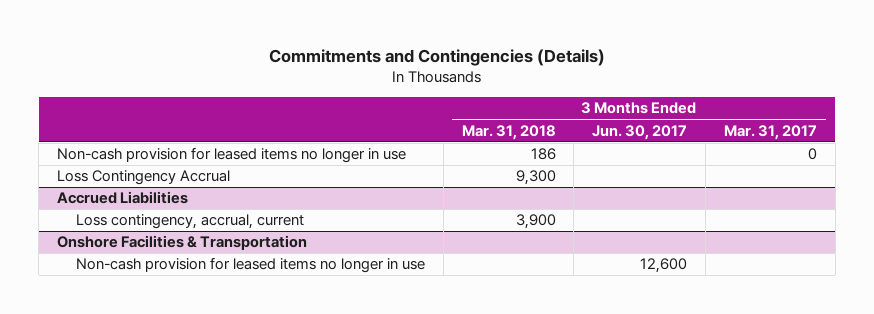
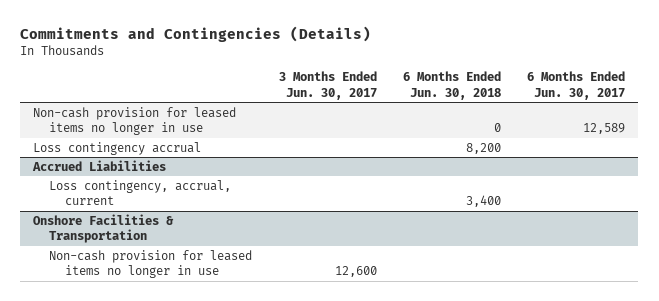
- | 3 Months Ended Mar. 31, 2018 | 3 Months Ended Jun. 30, 2017 | 3 Months Ended Mar. 31, 2017
+ | 3 Months Ended Jun. 30, 2017 | 6 Months Ended Jun. 30, 2018 | 6 Months Ended Jun. 30, 2017
- Loss Contingency Accrual | 9,300 | |
+ Loss contingency accrual | | 8,200 |

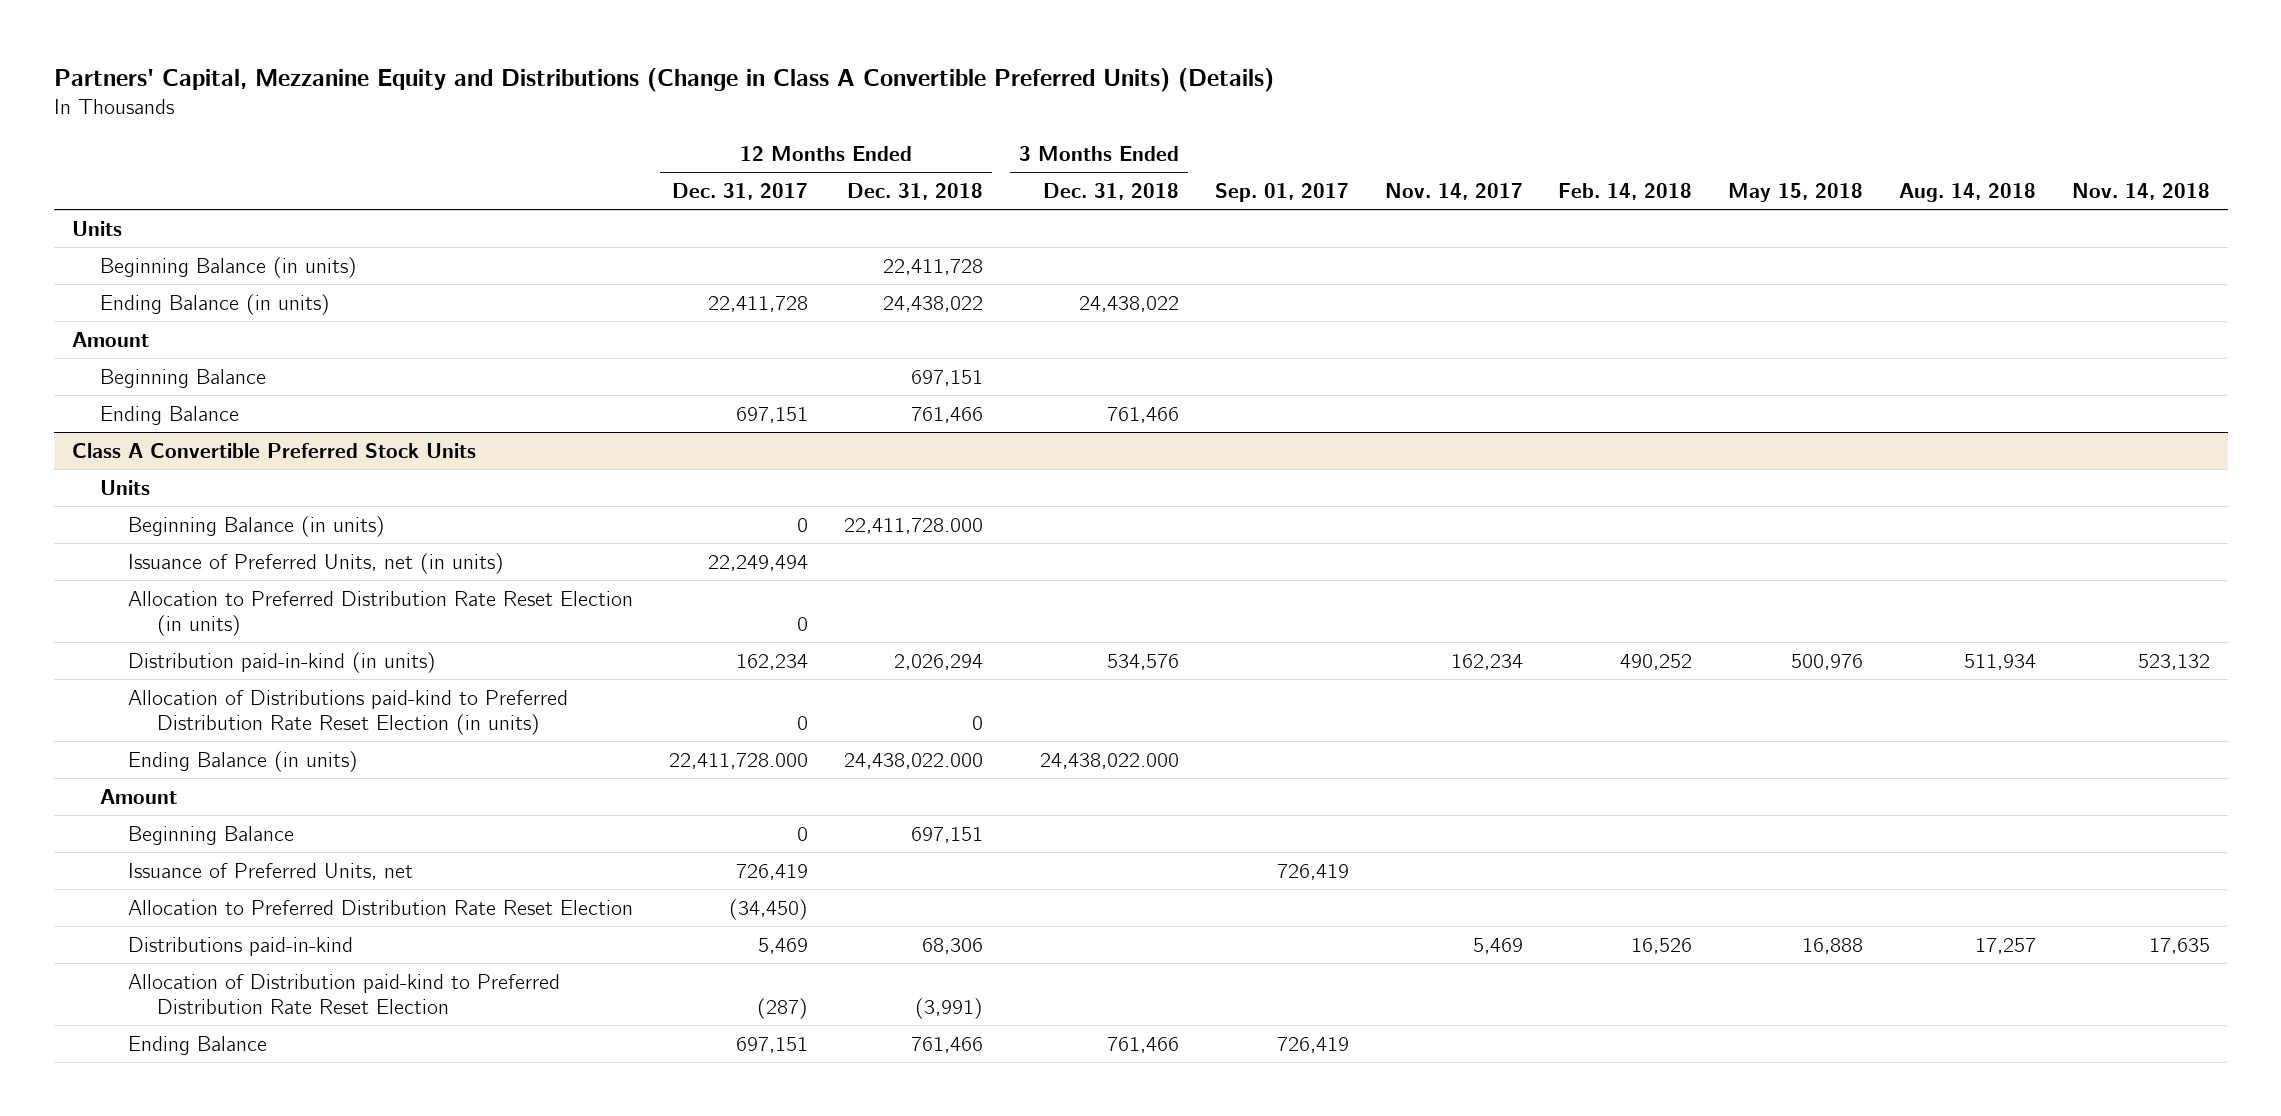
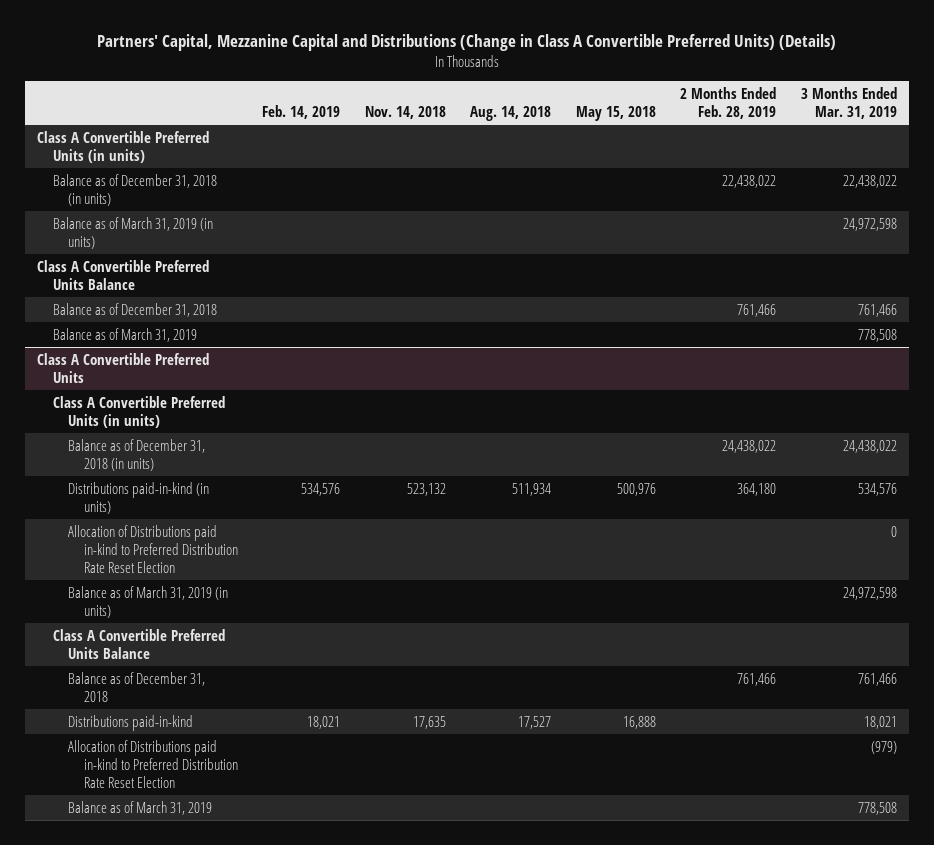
- Partners' Capital, Mezzanine Equity and Distributions (Change in Class A Convertible Preferred Units) (Details)
+ Partners' Capital, Mezzanine Capital and Distributions (Change in Class A Convertible Preferred Units) (Details)
- | 12 Months Ended Dec. 31, 2017 | 12 Months Ended Dec. 31, 2018 | 3 Months Ended Dec. 31, 2018 | Sep. 01, 2017 | Nov. 14, 2017 | Feb. 14, 2018 | May 15, 2018 | Aug. 14, 2018 | Nov. 14, 2018
+ | Feb. 14, 2019 | Nov. 14, 2018 | Aug. 14, 2018 | May 15, 2018 | 2 Months Ended Feb. 28, 2019 | 3 Months Ended Mar. 31, 2019
- Units
- Beginning Balance (in units) | | 22,411,728 | | | | | | |
- Ending Balance (in units) | 22,411,728 | 24,438,022 | 24,438,022 | | | | | |
- Amount
- Beginning Balance | | 697,151 | | | | | | |
- Ending Balance | 697,151 | 761,466 | 761,466 | | | | | |
- Class A Convertible Preferred Stock Units
- Units
- Beginning Balance (in units) | 0 | 22,411,728.000 | | | | | | |
- Issuance of Preferred Units, net (in units) | 22,249,494 | | | | | | | |
- Allocation to Preferred Distribution Rate Reset Election (in units) | 0 | | | | | | | |
- Distribution paid-in-kind (in units) | 162,234 | 2,026,294 | 534,576 | | 162,234 | 490,252 | 500,976 | 511,934 | 523,132
- Allocation of Distributions paid-kind to Preferred Distribution Rate Reset Election (in units) | 0 | 0 | | | | | | |
- Ending Balance (in units) | 22,411,728.000 | 24,438,022.000 | 24,438,022.000 | | | | | |
- Amount
- Beginning Balance | 0 | 697,151 | | | | | | |
- Issuance of Preferred Units, net | 726,419 | | | 726,419 | | | | |
- Allocation to Preferred Distribution Rate Reset Election | (34,450) | | | | | | | |
- Distributions paid-in-kind | 5,469 | 68,306 | | | 5,469 | 16,526 | 16,888 | 17,257 | 17,635
- Allocation of Distribution paid-kind to Preferred Distribution Rate Reset Election | (287) | (3,991) | | | | | | |
- Ending Balance | 697,151 | 761,466 | 761,466 | 726,419 | | | | |
+ Class A Convertible Preferred Units (in units)
+ Balance as of December 31, 2018 (in units) | | | | | 22,438,022 | 22,438,022
+ Balance as of March 31, 2019 (in units) | | | | | | 24,972,598
+ Class A Convertible Preferred Units Balance
+ Balance as of December 31, 2018 | | | | | 761,466 | 761,466
+ Balance as of March 31, 2019 | | | | | | 778,508
+ Class A Convertible Preferred Units
+ Class A Convertible Preferred Units (in units)
+ Balance as of December 31, 2018 (in units) | | | | | 24,438,022 | 24,438,022
+ Distributions paid-in-kind (in units) | 534,576 | 523,132 | 511,934 | 500,976 | 364,180 | 534,576
+ Allocation of Distributions paid in-kind to Preferred Distribution Rate Reset Election | | | | | | 0
+ Balance as of March 31, 2019 (in units) | | | | | | 24,972,598
+ Class A Convertible Preferred Units Balance
+ Balance as of December 31, 2018 | | | | | 761,466 | 761,466
+ Distributions paid-in-kind | 18,021 | 17,635 | 17,527 | 16,888 | | 18,021
+ Allocation of Distributions paid in-kind to Preferred Distribution Rate Reset Election | | | | | | (979)
+ Balance as of March 31, 2019 | | | | | | 778,508

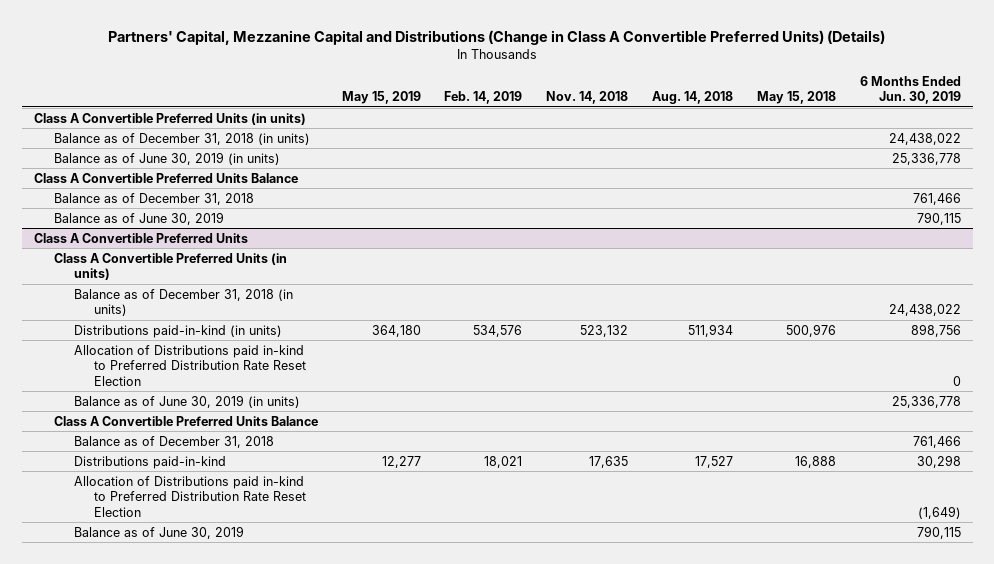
- | Feb. 14, 2019 | Nov. 14, 2018 | Aug. 14, 2018 | May 15, 2018 | 2 Months Ended Feb. 28, 2019 | 3 Months Ended Mar. 31, 2019
+ | May 15, 2019 | Feb. 14, 2019 | Nov. 14, 2018 | Aug. 14, 2018 | May 15, 2018 | 6 Months Ended Jun. 30, 2019
- Balance as of March 31, 2019 (in units) | | | | | | 24,972,598
+ Balance as of June 30, 2019 (in units) | | | | | | 25,336,778
- Balance as of March 31, 2019 | | | | | | 778,508
+ Balance as of June 30, 2019 | | | | | | 790,115
@ Class A Convertible Preferred Units
- Balance as of March 31, 2019 (in units) | | | | | | 24,972,598
+ Balance as of June 30, 2019 (in units) | | | | | | 25,336,778
- Balance as of March 31, 2019 | | | | | | 778,508
+ Balance as of June 30, 2019 | | | | | | 790,115

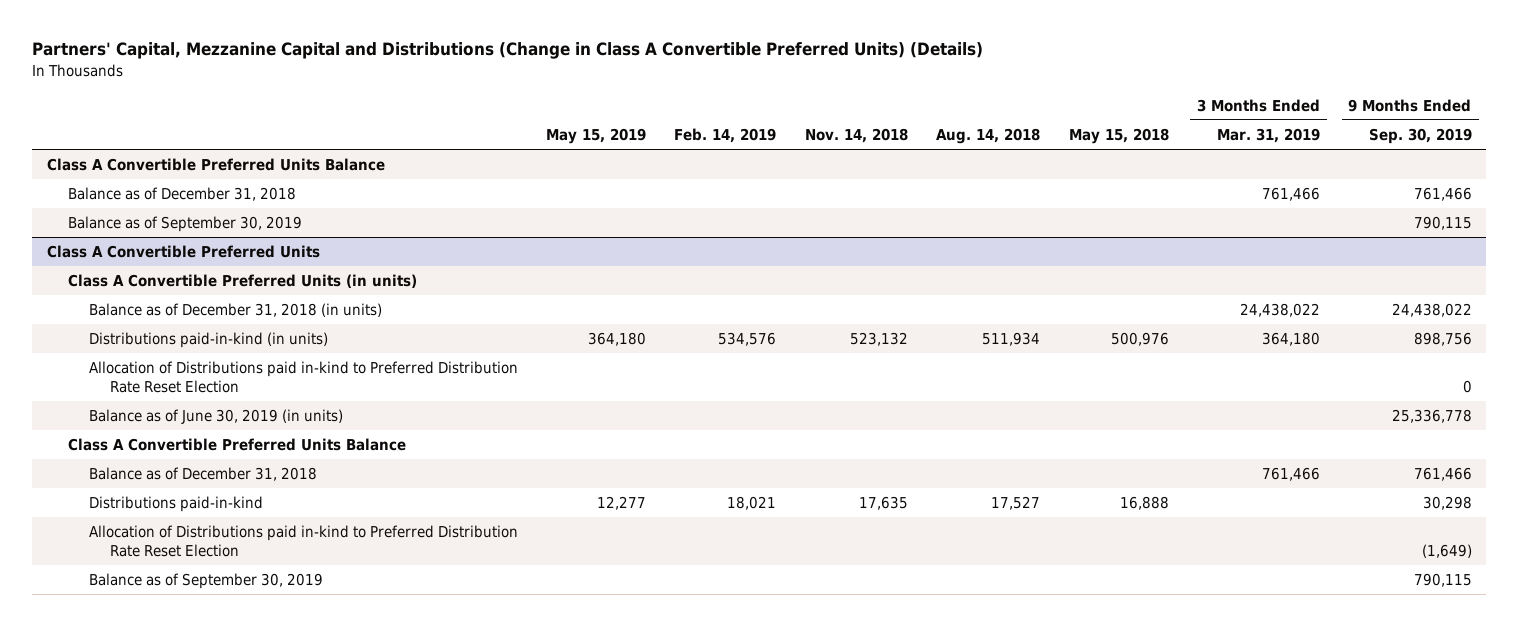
- | May 15, 2019 | Feb. 14, 2019 | Nov. 14, 2018 | Aug. 14, 2018 | May 15, 2018 | 6 Months Ended Jun. 30, 2019
+ | May 15, 2019 | Feb. 14, 2019 | Nov. 14, 2018 | Aug. 14, 2018 | May 15, 2018 | 3 Months Ended Mar. 31, 2019 | 9 Months Ended Sep. 30, 2019
- Class A Convertible Preferred Units (in units)
- Balance as of December 31, 2018 (in units) | | | | | | 24,438,022
- Balance as of June 30, 2019 (in units) | | | | | | 25,336,778
- Balance as of June 30, 2019 | | | | | | 790,115
+ Balance as of September 30, 2019 | | | | | | | 790,115
@ Class A Convertible Preferred Units
- Balance as of June 30, 2019 | | | | | | 790,115
+ Balance as of September 30, 2019 | | | | | | | 790,115

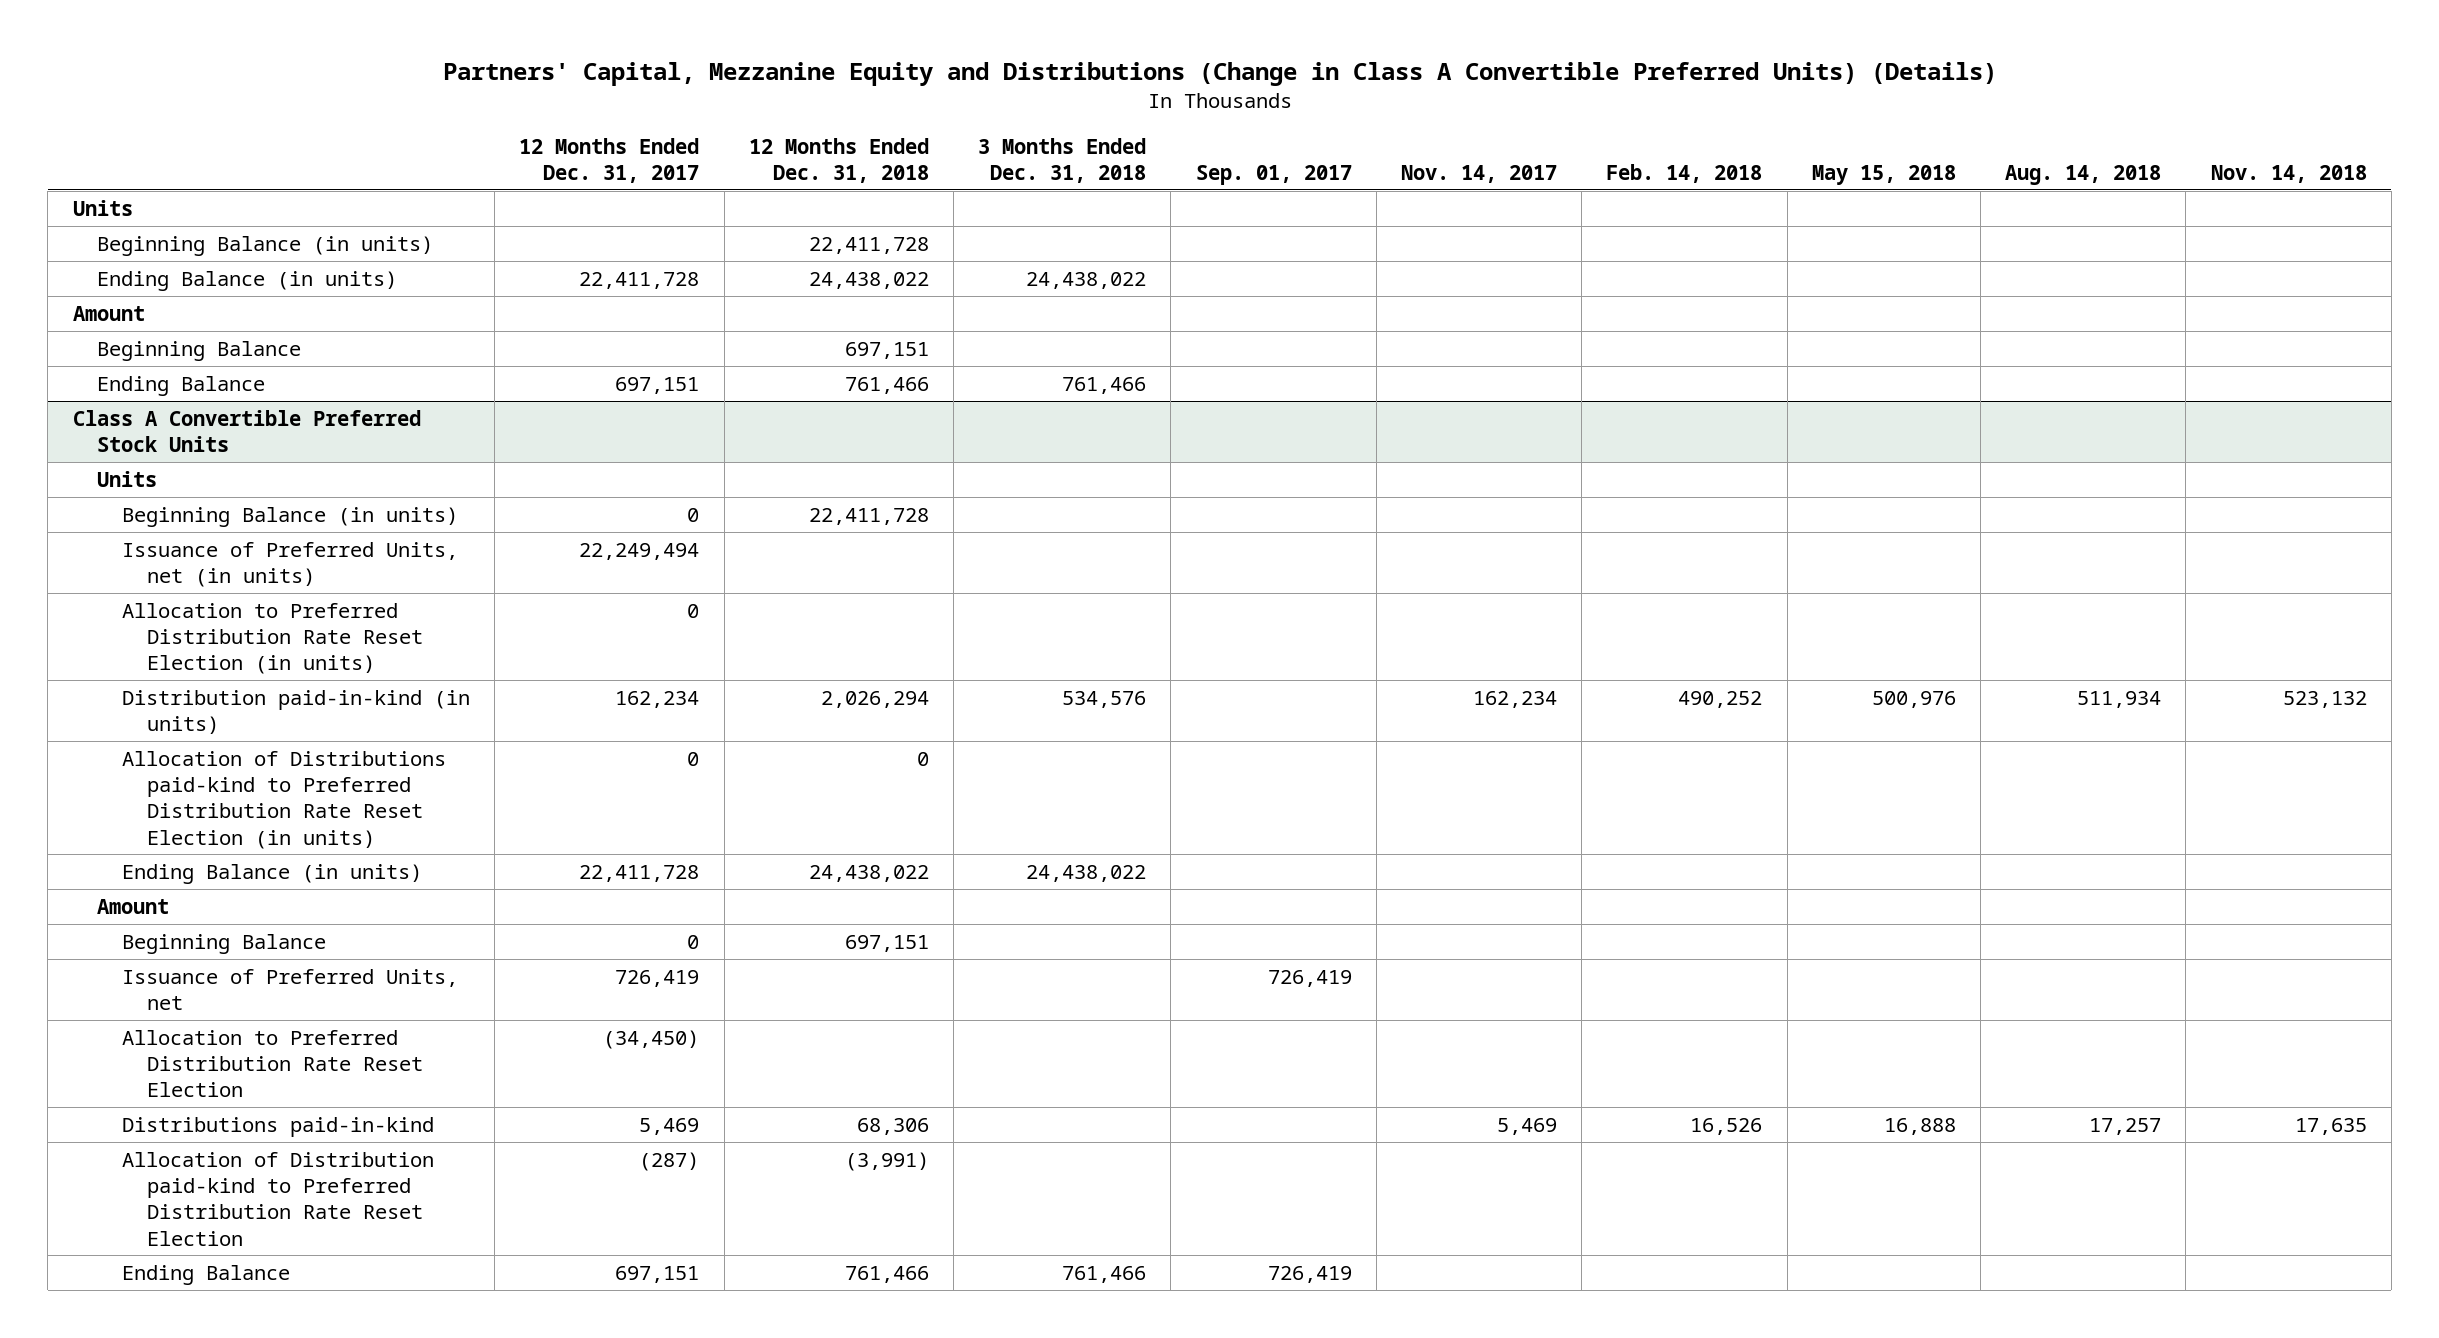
- Partners' Capital, Mezzanine Capital and Distributions (Change in Class A Convertible Preferred Units) (Details)
+ Partners' Capital, Mezzanine Equity and Distributions (Change in Class A Convertible Preferred Units) (Details)
- | May 15, 2019 | Feb. 14, 2019 | Nov. 14, 2018 | Aug. 14, 2018 | May 15, 2018 | 3 Months Ended Mar. 31, 2019 | 9 Months Ended Sep. 30, 2019
+ | 12 Months Ended Dec. 31, 2017 | 12 Months Ended Dec. 31, 2018 | 3 Months Ended Dec. 31, 2018 | Sep. 01, 2017 | Nov. 14, 2017 | Feb. 14, 2018 | May 15, 2018 | Aug. 14, 2018 | Nov. 14, 2018
- Class A Convertible Preferred Units Balance
- Balance as of December 31, 2018 | | | | | | 761,466 | 761,466
- Balance as of September 30, 2019 | | | | | | | 790,115
- Class A Convertible Preferred Units
- Class A Convertible Preferred Units (in units)
- Balance as of December 31, 2018 (in units) | | | | | | 24,438,022 | 24,438,022
- Distributions paid-in-kind (in units) | 364,180 | 534,576 | 523,132 | 511,934 | 500,976 | 364,180 | 898,756
- Allocation of Distributions paid in-kind to Preferred Distribution Rate Reset Election | | | | | | | 0
- Balance as of June 30, 2019 (in units) | | | | | | | 25,336,778
- Class A Convertible Preferred Units Balance
- Balance as of December 31, 2018 | | | | | | 761,466 | 761,466
- Distributions paid-in-kind | 12,277 | 18,021 | 17,635 | 17,527 | 16,888 | | 30,298
- Allocation of Distributions paid in-kind to Preferred Distribution Rate Reset Election | | | | | | | (1,649)
- Balance as of September 30, 2019 | | | | | | | 790,115
+ Units
+ Beginning Balance (in units) | | 22,411,728 | | | | | | |
+ Ending Balance (in units) | 22,411,728 | 24,438,022 | 24,438,022 | | | | | |
+ Amount
+ Beginning Balance | | 697,151 | | | | | | |
+ Ending Balance | 697,151 | 761,466 | 761,466 | | | | | |
+ Class A Convertible Preferred Stock Units
+ Units
+ Beginning Balance (in units) | 0 | 22,411,728 | | | | | | |
+ Issuance of Preferred Units, net (in units) | 22,249,494 | | | | | | | |
+ Allocation to Preferred Distribution Rate Reset Election (in units) | 0 | | | | | | | |
+ Distribution paid-in-kind (in units) | 162,234 | 2,026,294 | 534,576 | | 162,234 | 490,252 | 500,976 | 511,934 | 523,132
+ Allocation of Distributions paid-kind to Preferred Distribution Rate Reset Election (in units) | 0 | 0 | | | | | | |
+ Ending Balance (in units) | 22,411,728 | 24,438,022 | 24,438,022 | | | | | |
+ Amount
+ Beginning Balance | 0 | 697,151 | | | | | | |
+ Issuance of Preferred Units, net | 726,419 | | | 726,419 | | | | |
+ Allocation to Preferred Distribution Rate Reset Election | (34,450) | | | | | | | |
+ Distributions paid-in-kind | 5,469 | 68,306 | | | 5,469 | 16,526 | 16,888 | 17,257 | 17,635
+ Allocation of Distribution paid-kind to Preferred Distribution Rate Reset Election | (287) | (3,991) | | | | | | |
+ Ending Balance | 697,151 | 761,466 | 761,466 | 726,419 | | | | |

